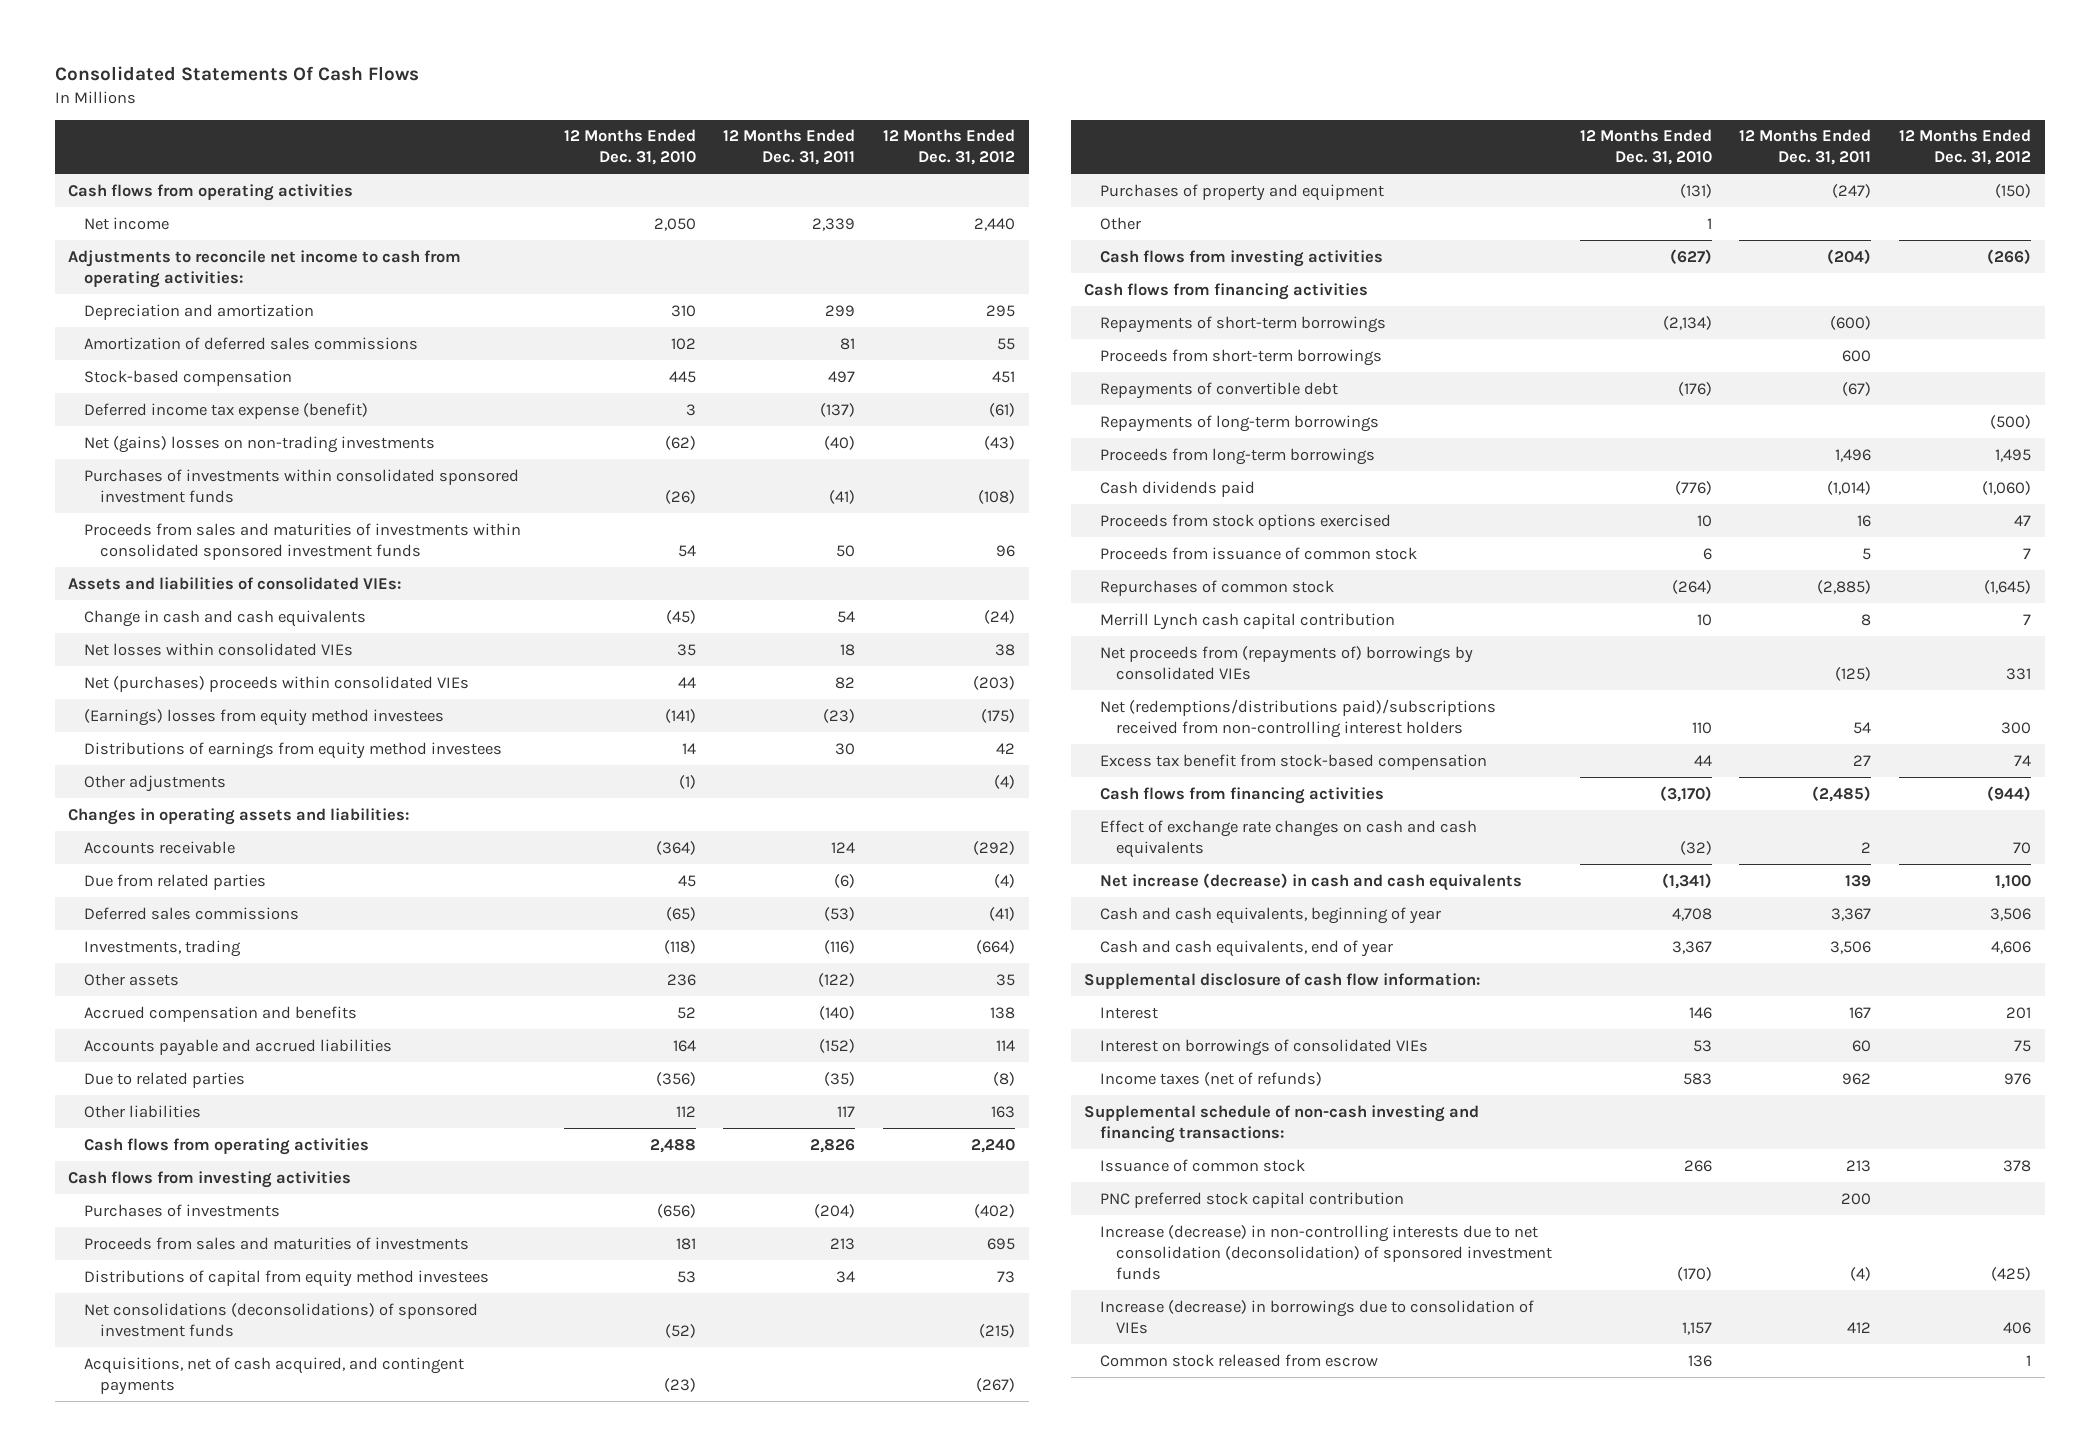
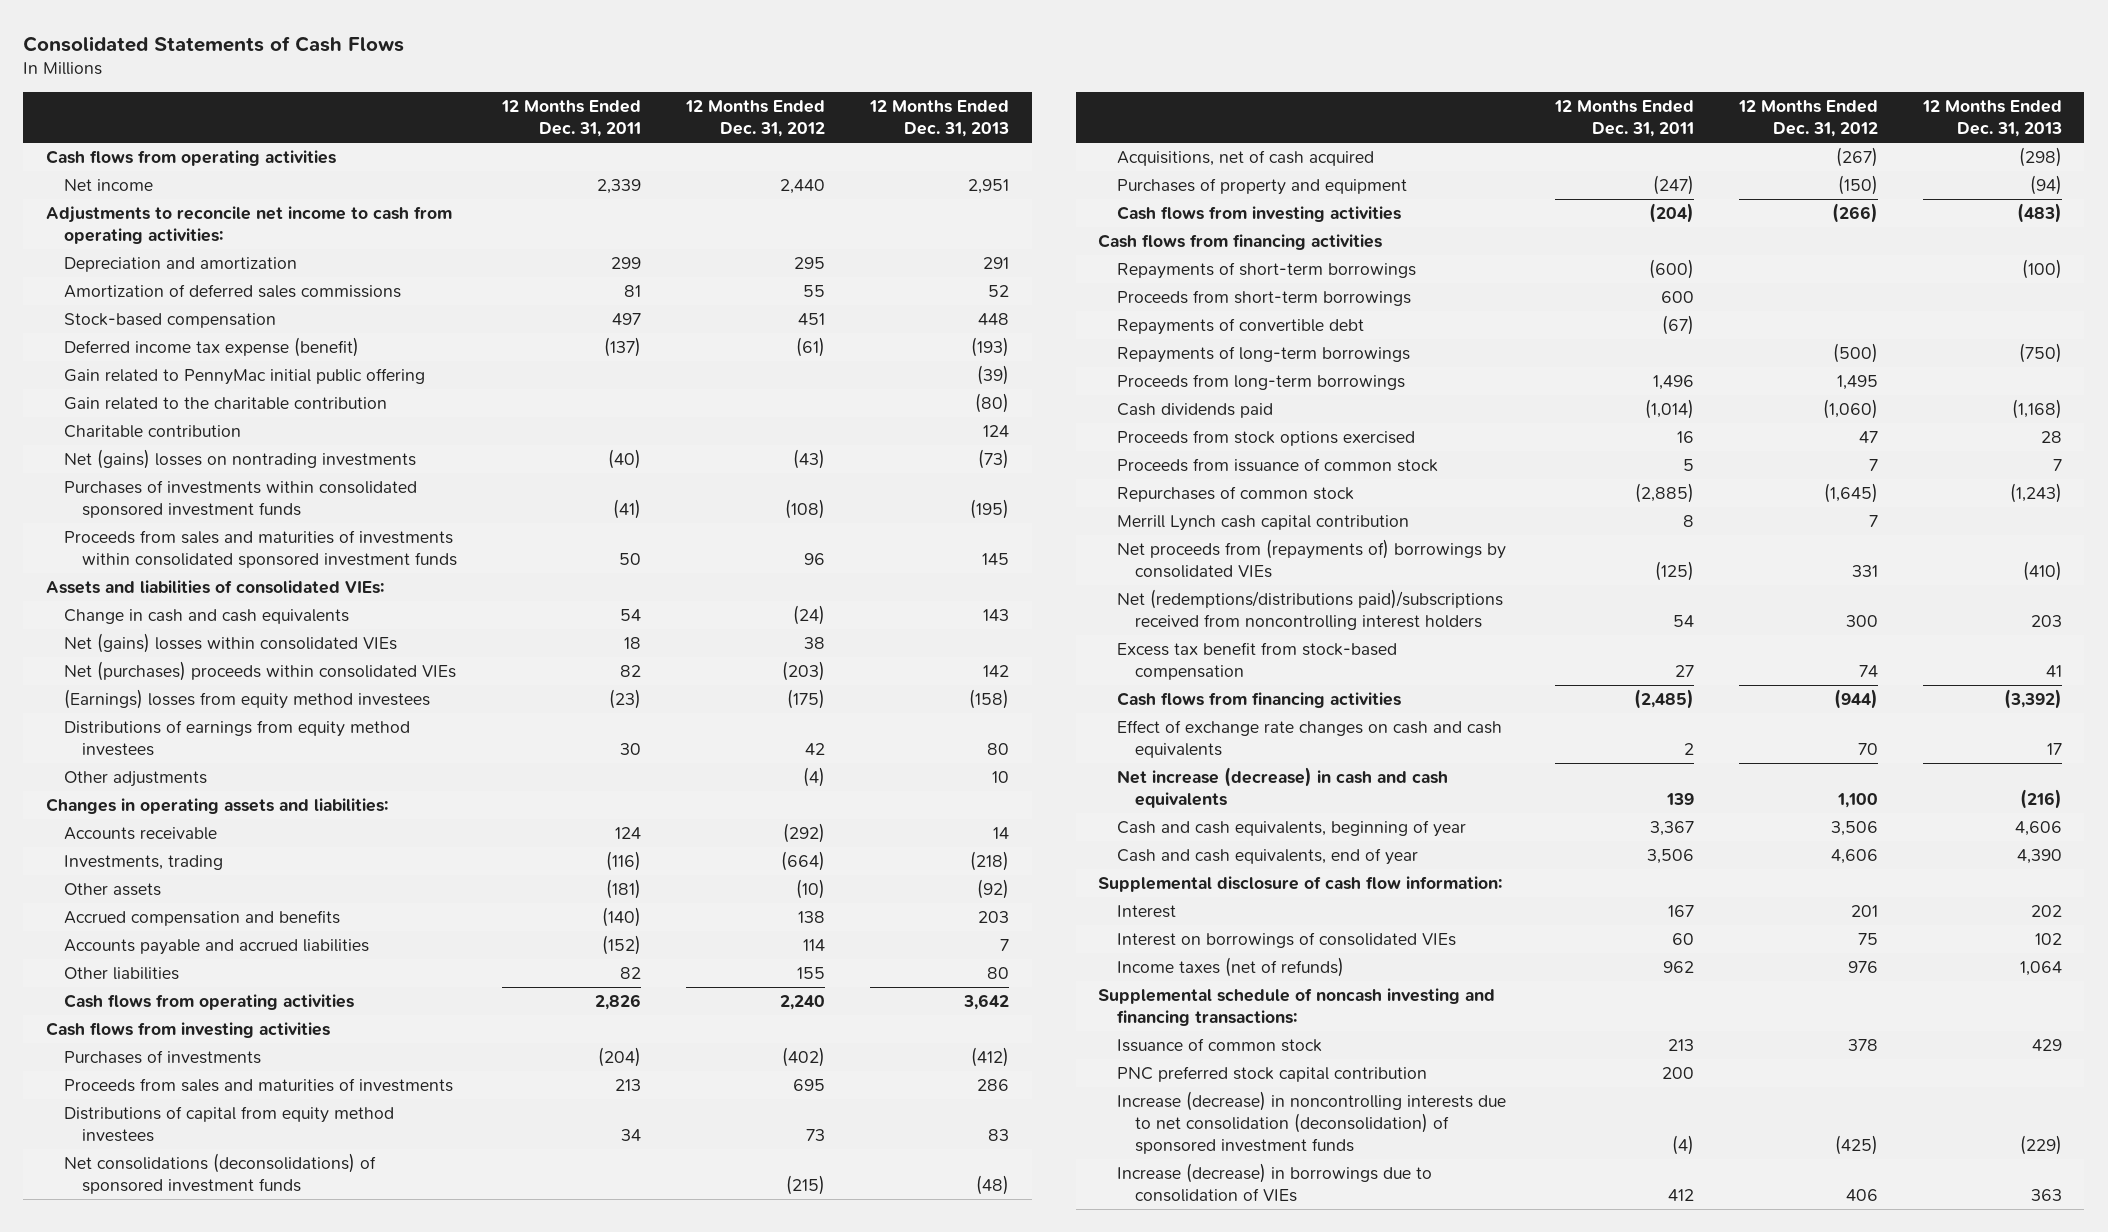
- Consolidated Statements Of Cash Flows
+ Consolidated Statements of Cash Flows
- | 12 Months Ended Dec. 31, 2010 | 12 Months Ended Dec. 31, 2011 | 12 Months Ended Dec. 31, 2012
+ | 12 Months Ended Dec. 31, 2011 | 12 Months Ended Dec. 31, 2012 | 12 Months Ended Dec. 31, 2013
- Net (gains) losses on non-trading investments | (62) | (40) | (43)
+ Gain related to PennyMac initial public offering | | | (39)
+ Gain related to the charitable contribution | | | (80)
+ Charitable contribution | | | 124
+ Net (gains) losses on nontrading investments | (40) | (43) | (73)
- Net losses within consolidated VIEs | 35 | 18 | 38
+ Net (gains) losses within consolidated VIEs | 18 | 38 |
- Due from related parties | 45 | (6) | (4)
- Deferred sales commissions | (65) | (53) | (41)
- Other assets | 236 | (122) | 35
+ Other assets | (181) | (10) | (92)
- Due to related parties | (356) | (35) | (8)
- Other liabilities | 112 | 117 | 163
+ Other liabilities | 82 | 155 | 80
- Acquisitions, net of cash acquired, and contingent payments | (23) | | (267)
+ Acquisitions, net of cash acquired | | (267) | (298)
- Other | 1 | |
- Net (redemptions/distributions paid)/subscriptions received from non-controlling interest holders | 110 | 54 | 300
+ Net (redemptions/distributions paid)/subscriptions received from noncontrolling interest holders | 54 | 300 | 203
- Supplemental schedule of non-cash investing and financing transactions:
+ Supplemental schedule of noncash investing and financing transactions:
- Increase (decrease) in non-controlling interests due to net consolidation (deconsolidation) of sponsored investment funds | (170) | (4) | (425)
+ Increase (decrease) in noncontrolling interests due to net consolidation (deconsolidation) of sponsored investment funds | (4) | (425) | (229)
- Common stock released from escrow | 136 | | 1

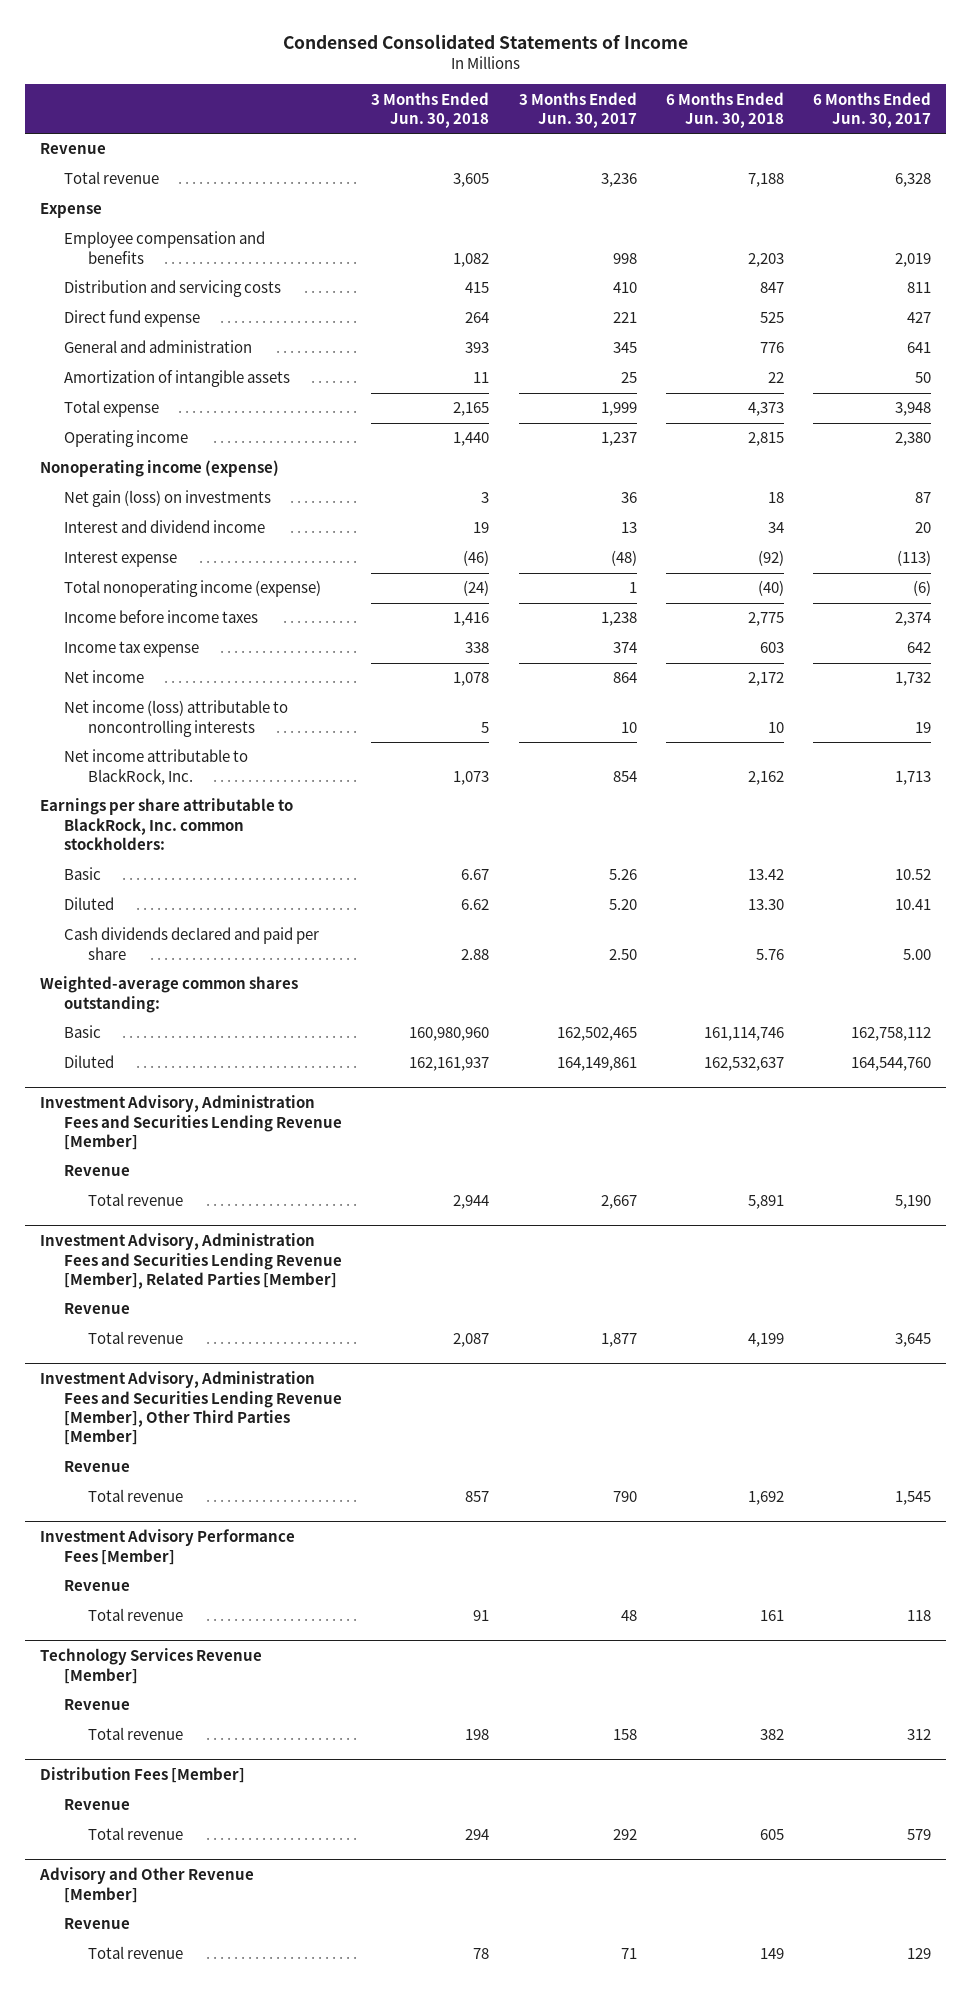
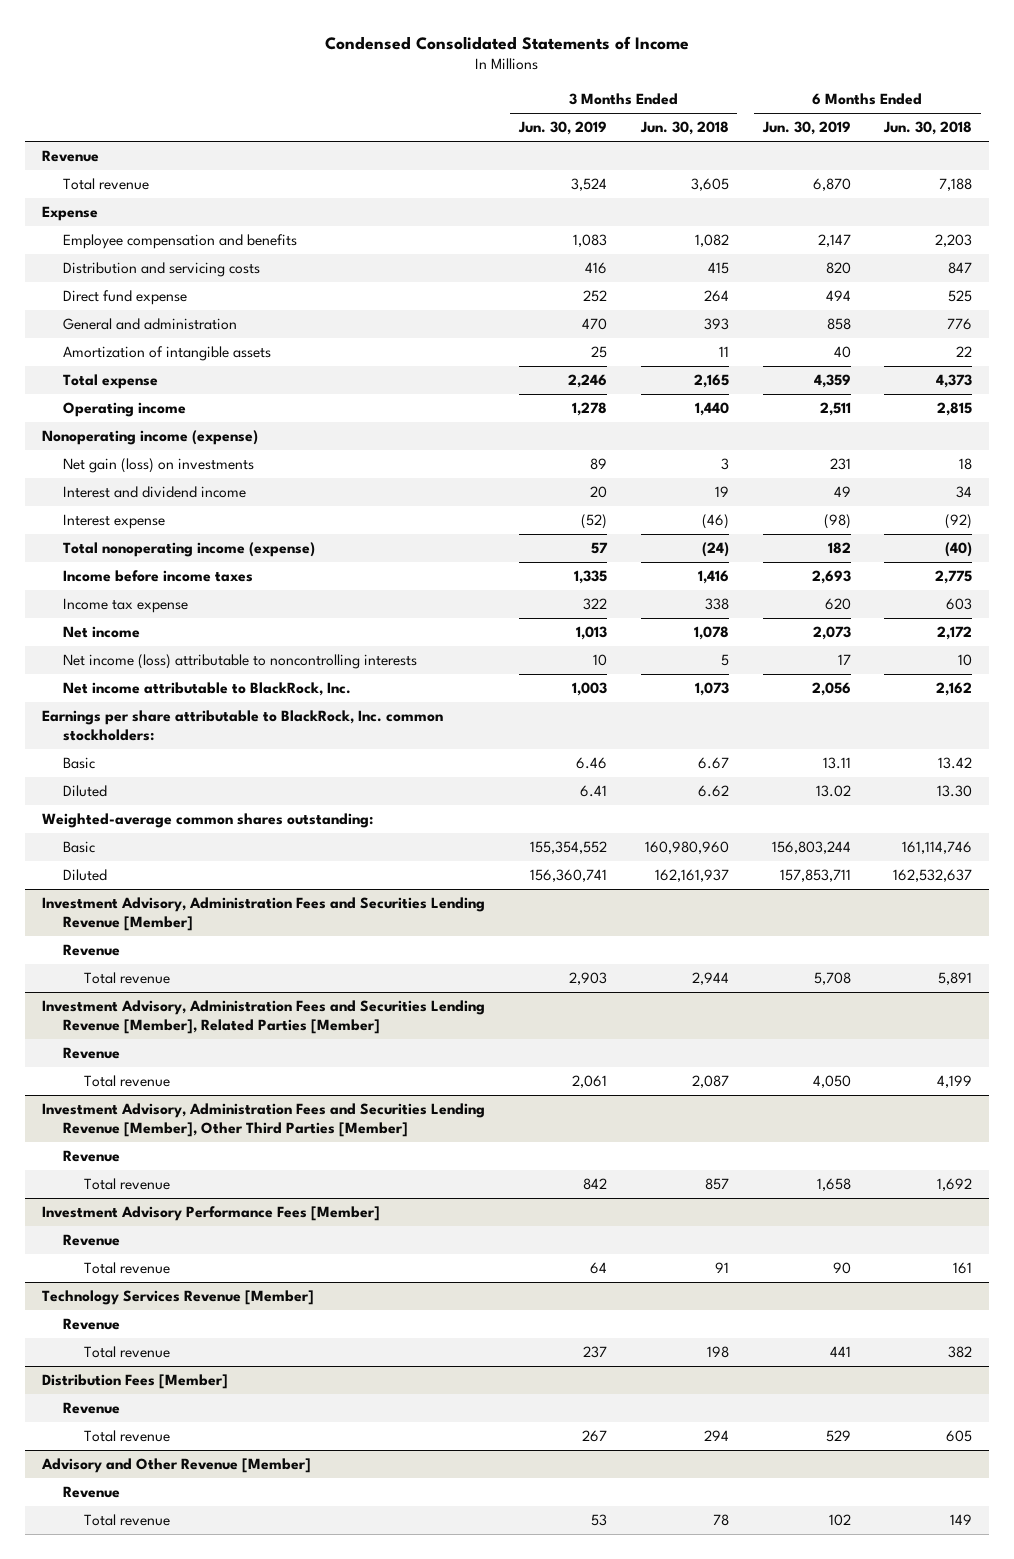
- | 3 Months Ended Jun. 30, 2018 | 3 Months Ended Jun. 30, 2017 | 6 Months Ended Jun. 30, 2018 | 6 Months Ended Jun. 30, 2017
+ | 3 Months Ended Jun. 30, 2019 | 3 Months Ended Jun. 30, 2018 | 6 Months Ended Jun. 30, 2019 | 6 Months Ended Jun. 30, 2018
- Cash dividends declared and paid per share | 2.88 | 2.50 | 5.76 | 5.00

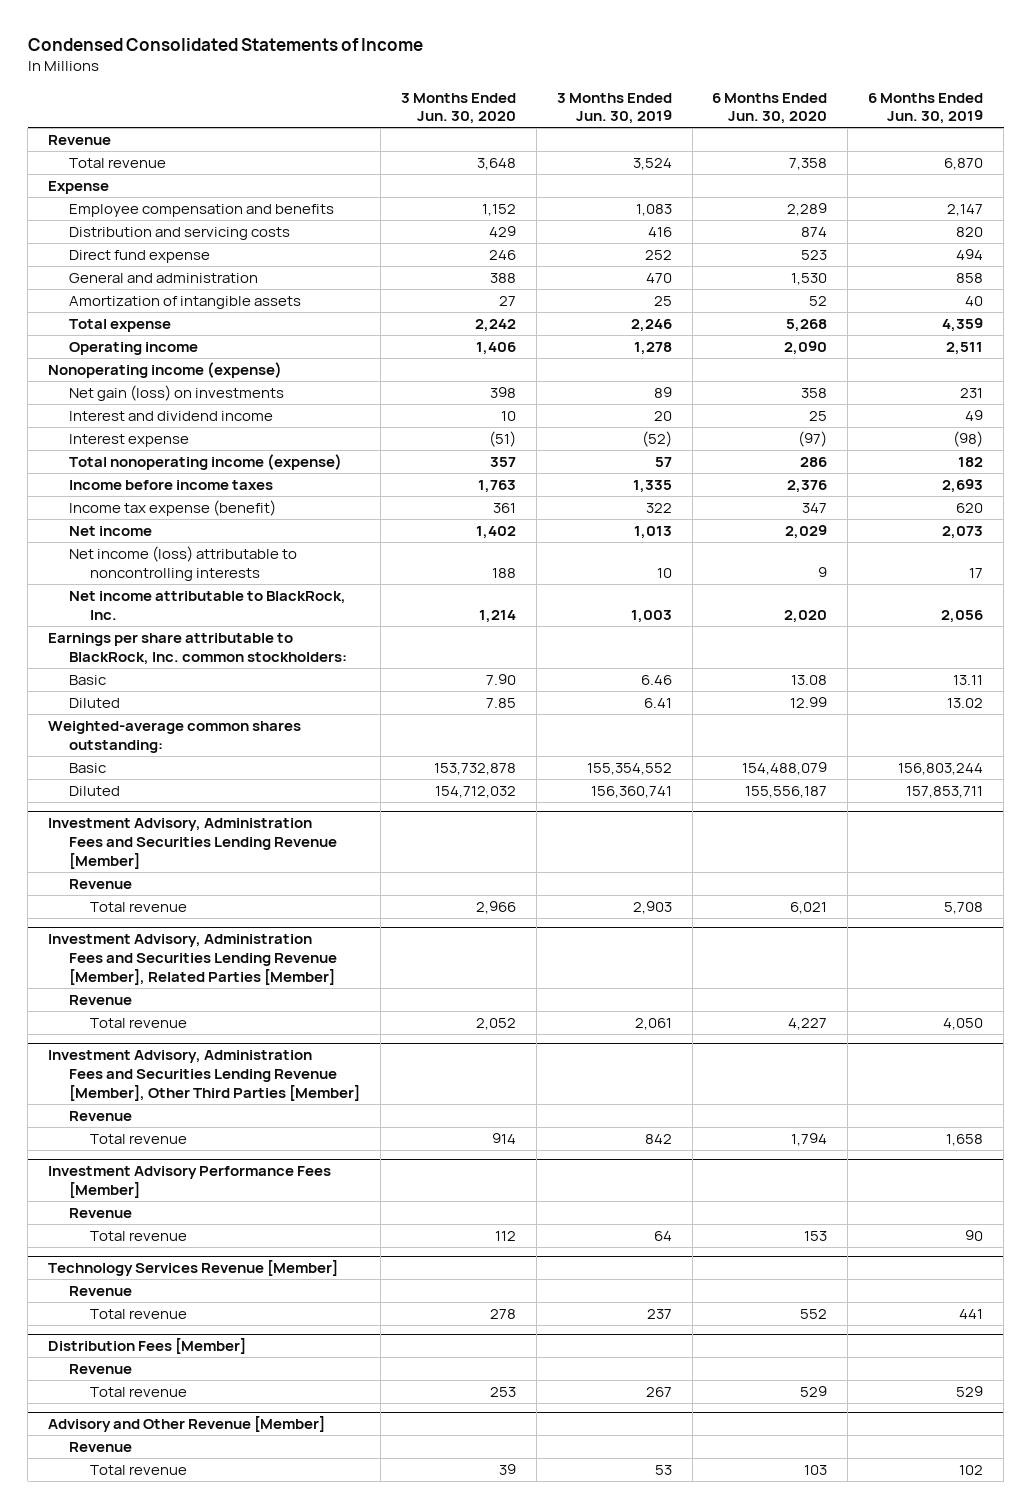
- | 3 Months Ended Jun. 30, 2019 | 3 Months Ended Jun. 30, 2018 | 6 Months Ended Jun. 30, 2019 | 6 Months Ended Jun. 30, 2018
+ | 3 Months Ended Jun. 30, 2020 | 3 Months Ended Jun. 30, 2019 | 6 Months Ended Jun. 30, 2020 | 6 Months Ended Jun. 30, 2019
- Income tax expense | 322 | 338 | 620 | 603
+ Income tax expense (benefit) | 361 | 322 | 347 | 620

